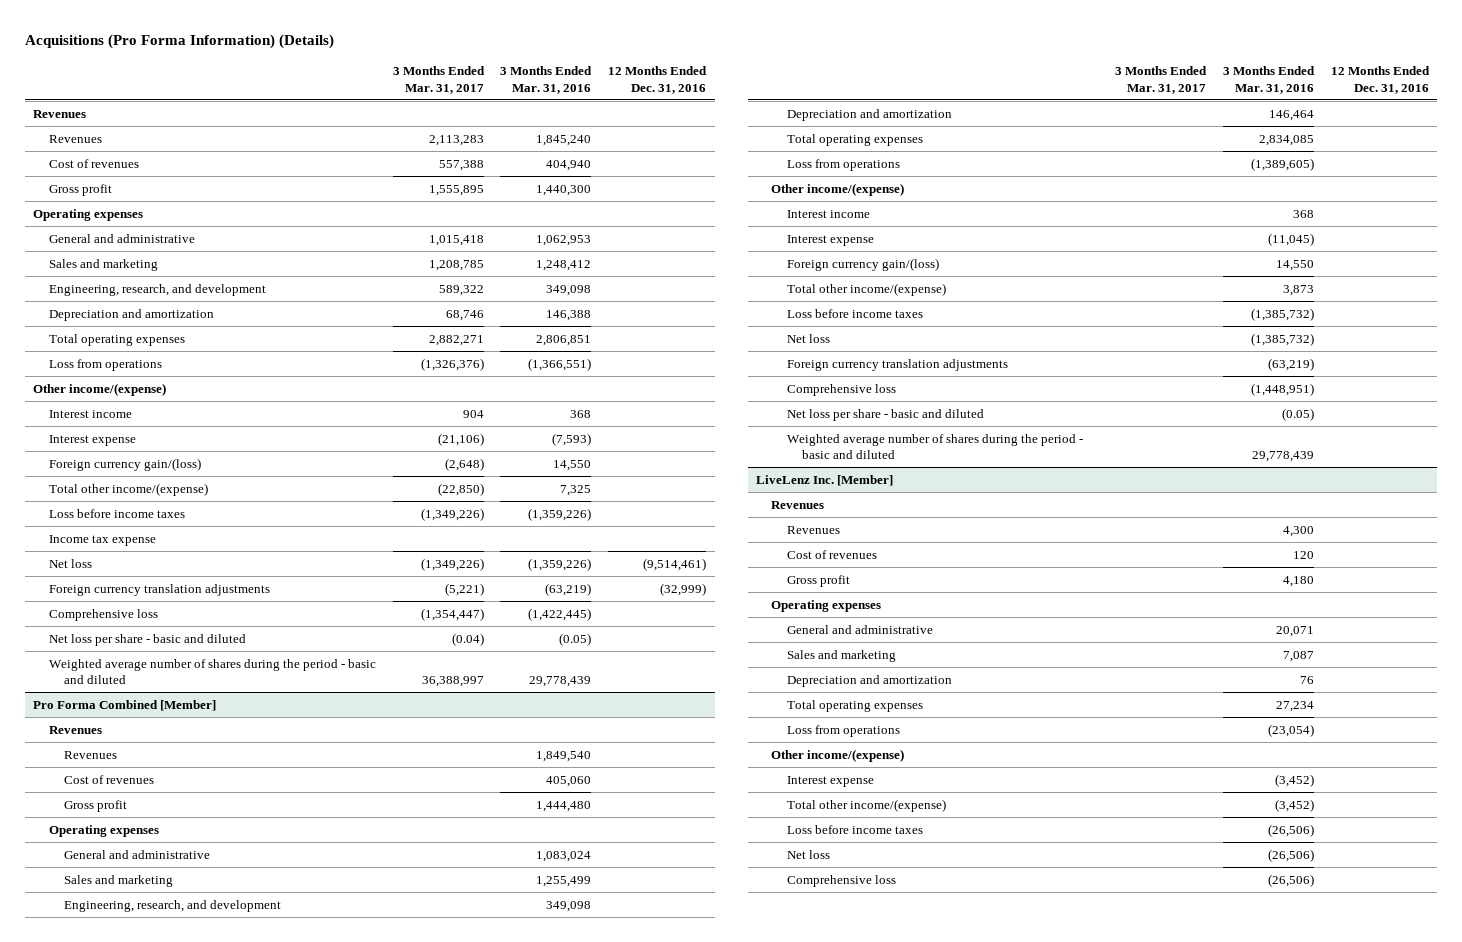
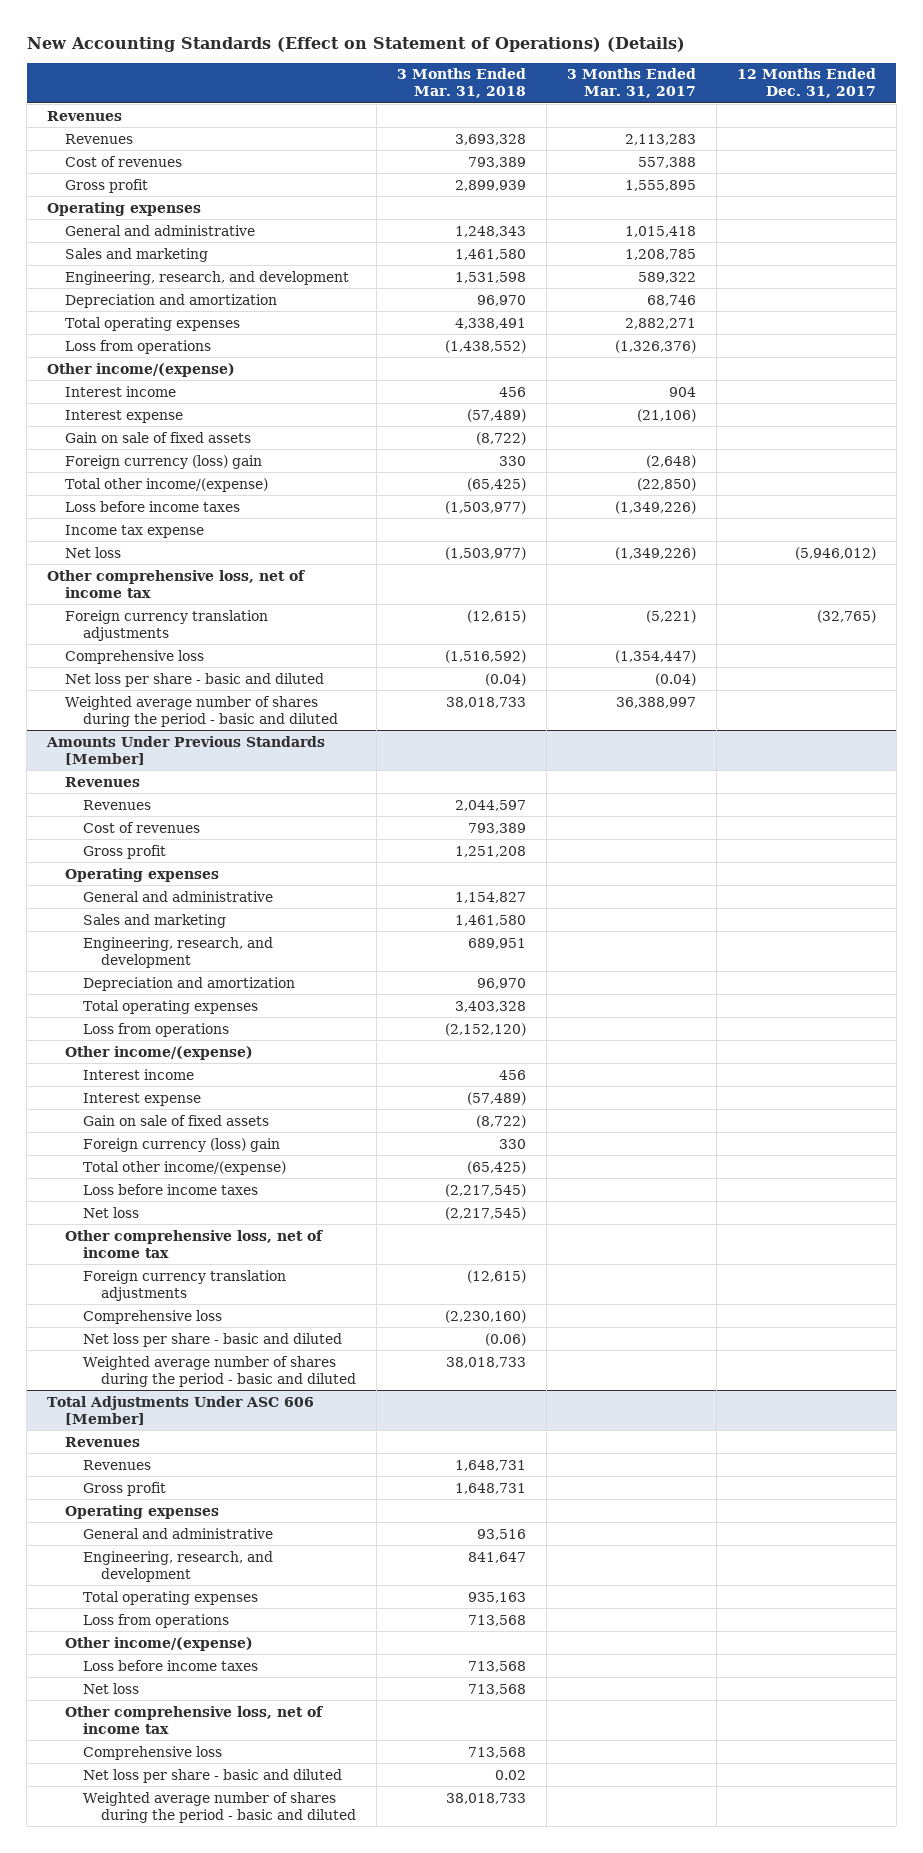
- Acquisitions (Pro Forma Information) (Details)
+ New Accounting Standards (Effect on Statement of Operations) (Details)
- | 3 Months Ended Mar. 31, 2017 | 3 Months Ended Mar. 31, 2016 | 12 Months Ended Dec. 31, 2016
+ | 3 Months Ended Mar. 31, 2018 | 3 Months Ended Mar. 31, 2017 | 12 Months Ended Dec. 31, 2017
- Foreign currency gain/(loss) | (2,648) | 14,550 |
+ Gain on sale of fixed assets | (8,722) | |
+ Foreign currency (loss) gain | 330 | (2,648) |
+ Other comprehensive loss, net of income tax
- Pro Forma Combined [Member]
- Revenues
- Revenues | | 1,849,540 |
- Cost of revenues | | 405,060 |
- Gross profit | | 1,444,480 |
- Operating expenses
- General and administrative | | 1,083,024 |
- Sales and marketing | | 1,255,499 |
- Engineering, research, and development | | 349,098 |
- Depreciation and amortization | | 146,464 |
- Total operating expenses | | 2,834,085 |
- Loss from operations | | (1,389,605) |
- Other income/(expense)
- Interest income | | 368 |
- Interest expense | | (11,045) |
- Foreign currency gain/(loss) | | 14,550 |
- Total other income/(expense) | | 3,873 |
- Loss before income taxes | | (1,385,732) |
- Net loss | | (1,385,732) |
- Foreign currency translation adjustments | | (63,219) |
- Comprehensive loss | | (1,448,951) |
- Net loss per share - basic and diluted | | (0.05) |
- Weighted average number of shares during the period - basic and diluted | | 29,778,439 |
- LiveLenz Inc. [Member]
- Revenues
- Revenues | | 4,300 |
- Cost of revenues | | 120 |
- Gross profit | | 4,180 |
- Operating expenses
- General and administrative | | 20,071 |
- Sales and marketing | | 7,087 |
- Depreciation and amortization | | 76 |
- Total operating expenses | | 27,234 |
- Loss from operations | | (23,054) |
- Other income/(expense)
- Interest expense | | (3,452) |
- Total other income/(expense) | | (3,452) |
- Loss before income taxes | | (26,506) |
- Net loss | | (26,506) |
- Comprehensive loss | | (26,506) |
+ Amounts Under Previous Standards [Member]
+ Revenues
+ Revenues | 2,044,597 | |
+ Cost of revenues | 793,389 | |
+ Gross profit | 1,251,208 | |
+ Operating expenses
+ General and administrative | 1,154,827 | |
+ Sales and marketing | 1,461,580 | |
+ Engineering, research, and development | 689,951 | |
+ Depreciation and amortization | 96,970 | |
+ Total operating expenses | 3,403,328 | |
+ Loss from operations | (2,152,120) | |
+ Other income/(expense)
+ Interest income | 456 | |
+ Interest expense | (57,489) | |
+ Gain on sale of fixed assets | (8,722) | |
+ Foreign currency (loss) gain | 330 | |
+ Total other income/(expense) | (65,425) | |
+ Loss before income taxes | (2,217,545) | |
+ Net loss | (2,217,545) | |
+ Other comprehensive loss, net of income tax
+ Foreign currency translation adjustments | (12,615) | |
+ Comprehensive loss | (2,230,160) | |
+ Net loss per share - basic and diluted | (0.06) | |
+ Weighted average number of shares during the period - basic and diluted | 38,018,733 | |
+ Total Adjustments Under ASC 606 [Member]
+ Revenues
+ Revenues | 1,648,731 | |
+ Gross profit | 1,648,731 | |
+ Operating expenses
+ General and administrative | 93,516 | |
+ Engineering, research, and development | 841,647 | |
+ Total operating expenses | 935,163 | |
+ Loss from operations | 713,568 | |
+ Other income/(expense)
+ Loss before income taxes | 713,568 | |
+ Net loss | 713,568 | |
+ Other comprehensive loss, net of income tax
+ Comprehensive loss | 713,568 | |
+ Net loss per share - basic and diluted | 0.02 | |
+ Weighted average number of shares during the period - basic and diluted | 38,018,733 | |

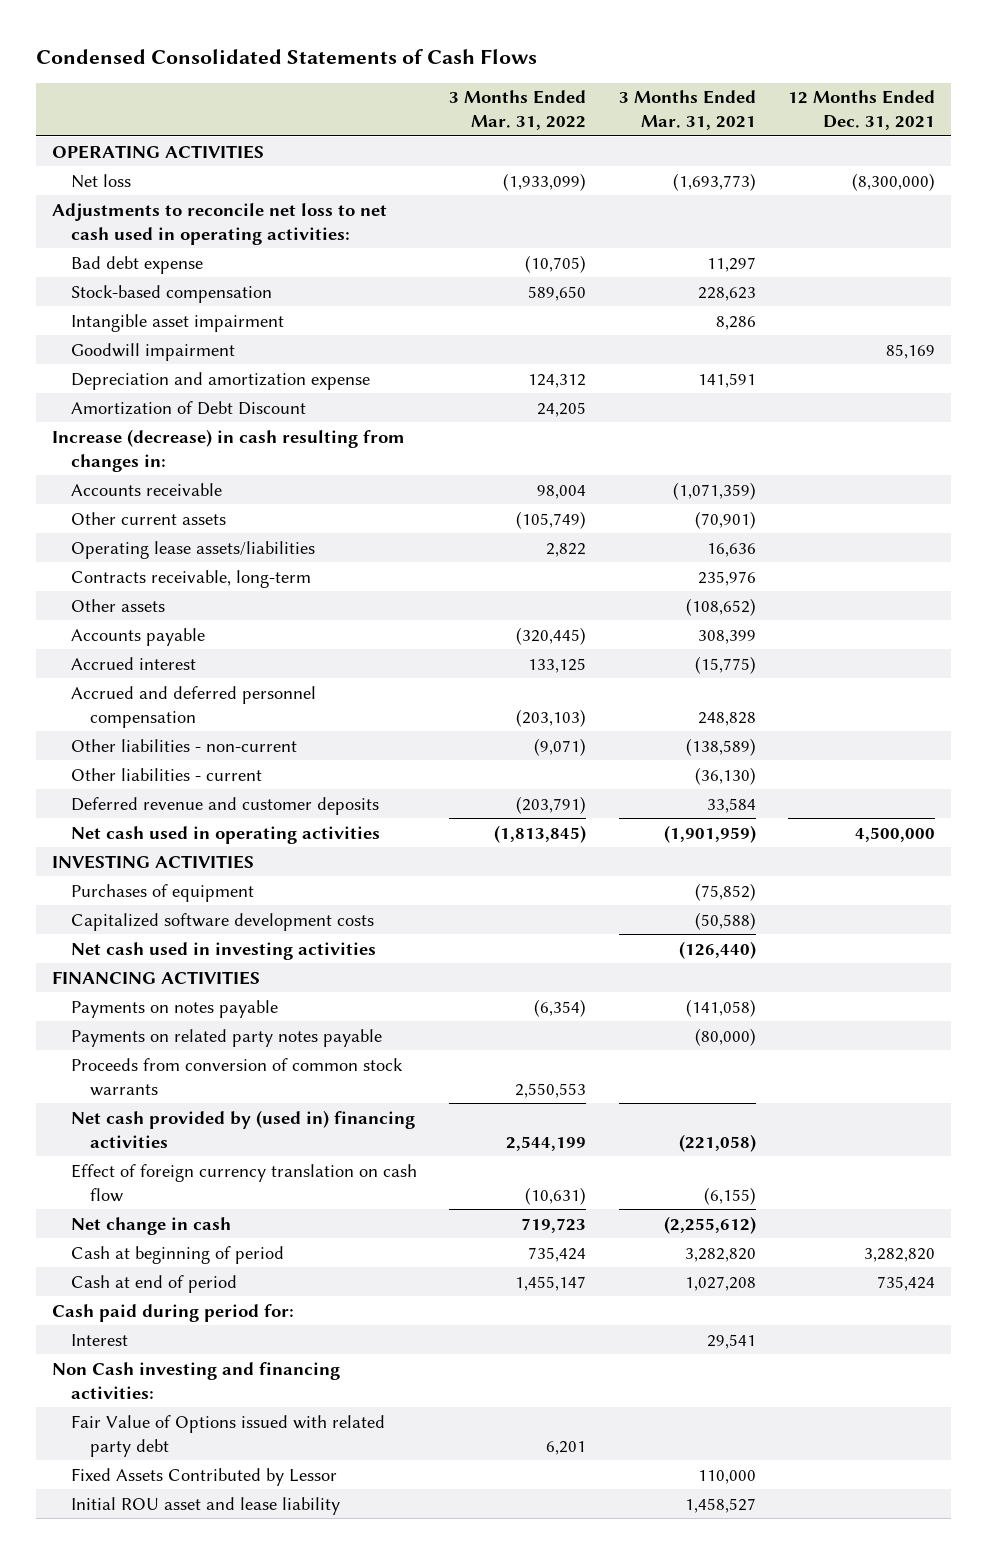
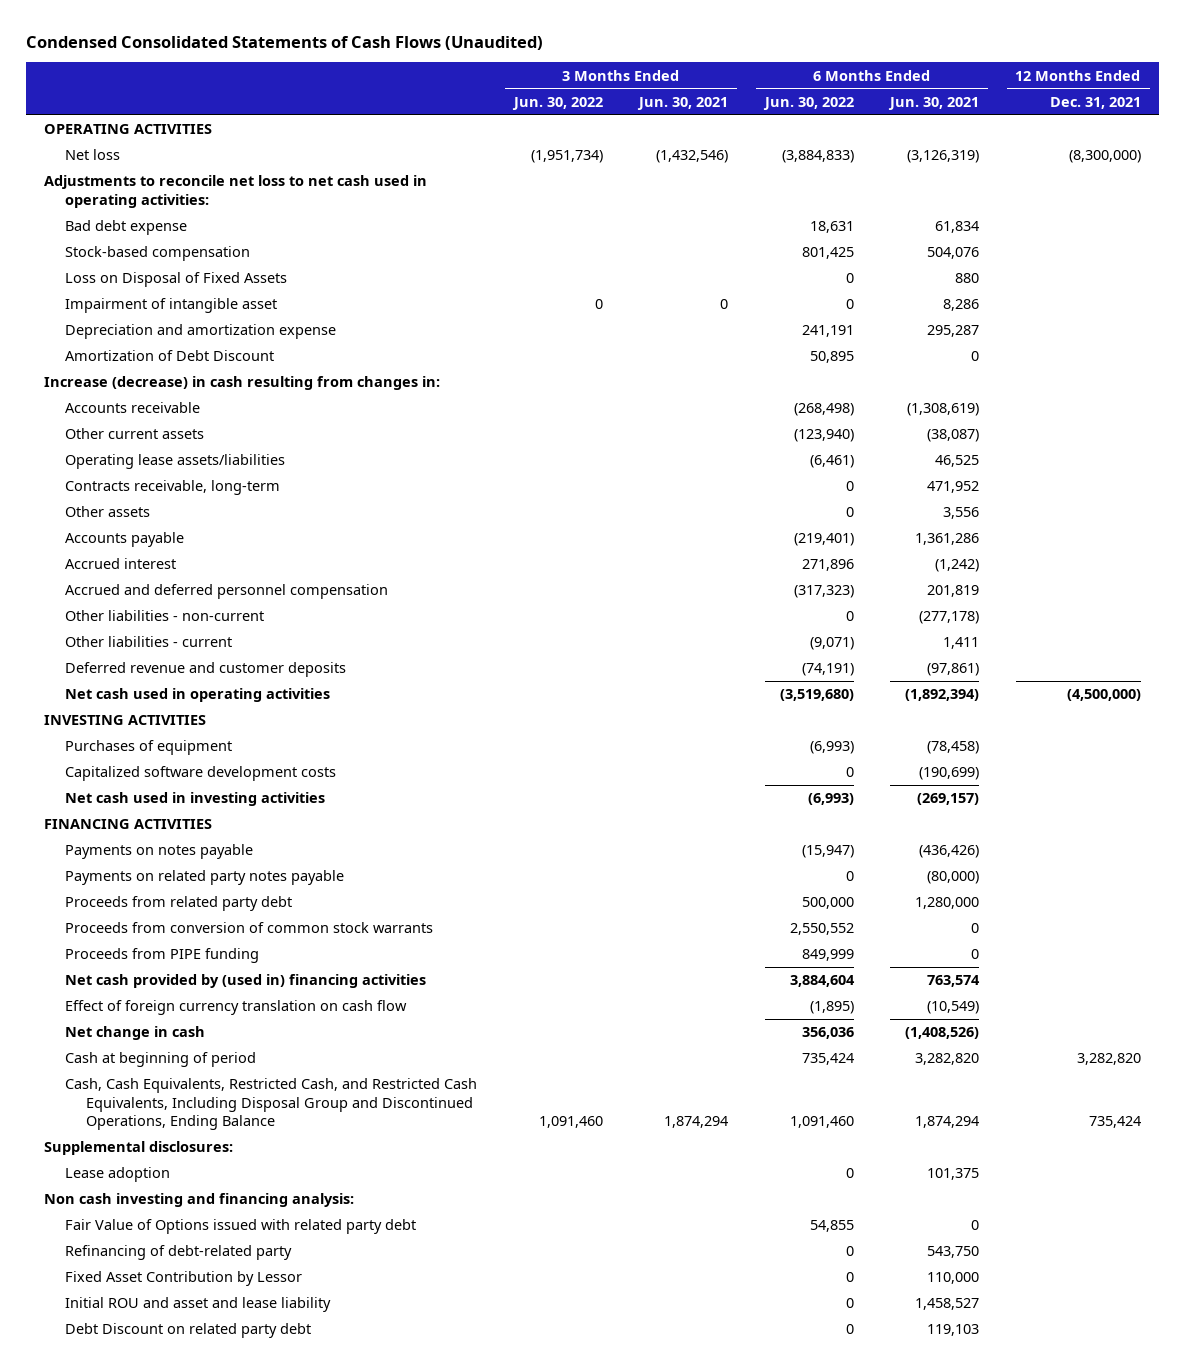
- Condensed Consolidated Statements of Cash Flows
+ Condensed Consolidated Statements of Cash Flows (Unaudited)
- | 3 Months Ended Mar. 31, 2022 | 3 Months Ended Mar. 31, 2021 | 12 Months Ended Dec. 31, 2021
+ | 3 Months Ended Jun. 30, 2022 | 3 Months Ended Jun. 30, 2021 | 6 Months Ended Jun. 30, 2022 | 6 Months Ended Jun. 30, 2021 | 12 Months Ended Dec. 31, 2021
- Intangible asset impairment | | 8,286 |
- Goodwill impairment | | | 85,169
+ Loss on Disposal of Fixed Assets | | | 0 | 880 |
+ Impairment of intangible asset | 0 | 0 | 0 | 8,286 |
- Net cash used in operating activities | (1,813,845) | (1,901,959) | 4,500,000
+ Net cash used in operating activities | | | (3,519,680) | (1,892,394) | (4,500,000)
+ Proceeds from related party debt | | | 500,000 | 1,280,000 |
+ Proceeds from PIPE funding | | | 849,999 | 0 |
- Cash at end of period | 1,455,147 | 1,027,208 | 735,424
- Cash paid during period for:
- Interest | | 29,541 |
- Non Cash investing and financing activities:
+ Cash, Cash Equivalents, Restricted Cash, and Restricted Cash Equivalents, Including Disposal Group and Discontinued Operations, Ending Balance | 1,091,460 | 1,874,294 | 1,091,460 | 1,874,294 | 735,424
+ Supplemental disclosures:
+ Lease adoption | | | 0 | 101,375 |
+ Non cash investing and financing analysis:
- Fixed Assets Contributed by Lessor | | 110,000 |
- Initial ROU asset and lease liability | | 1,458,527 |
+ Refinancing of debt-related party | | | 0 | 543,750 |
+ Fixed Asset Contribution by Lessor | | | 0 | 110,000 |
+ Initial ROU and asset and lease liability | | | 0 | 1,458,527 |
+ Debt Discount on related party debt | | | 0 | 119,103 |

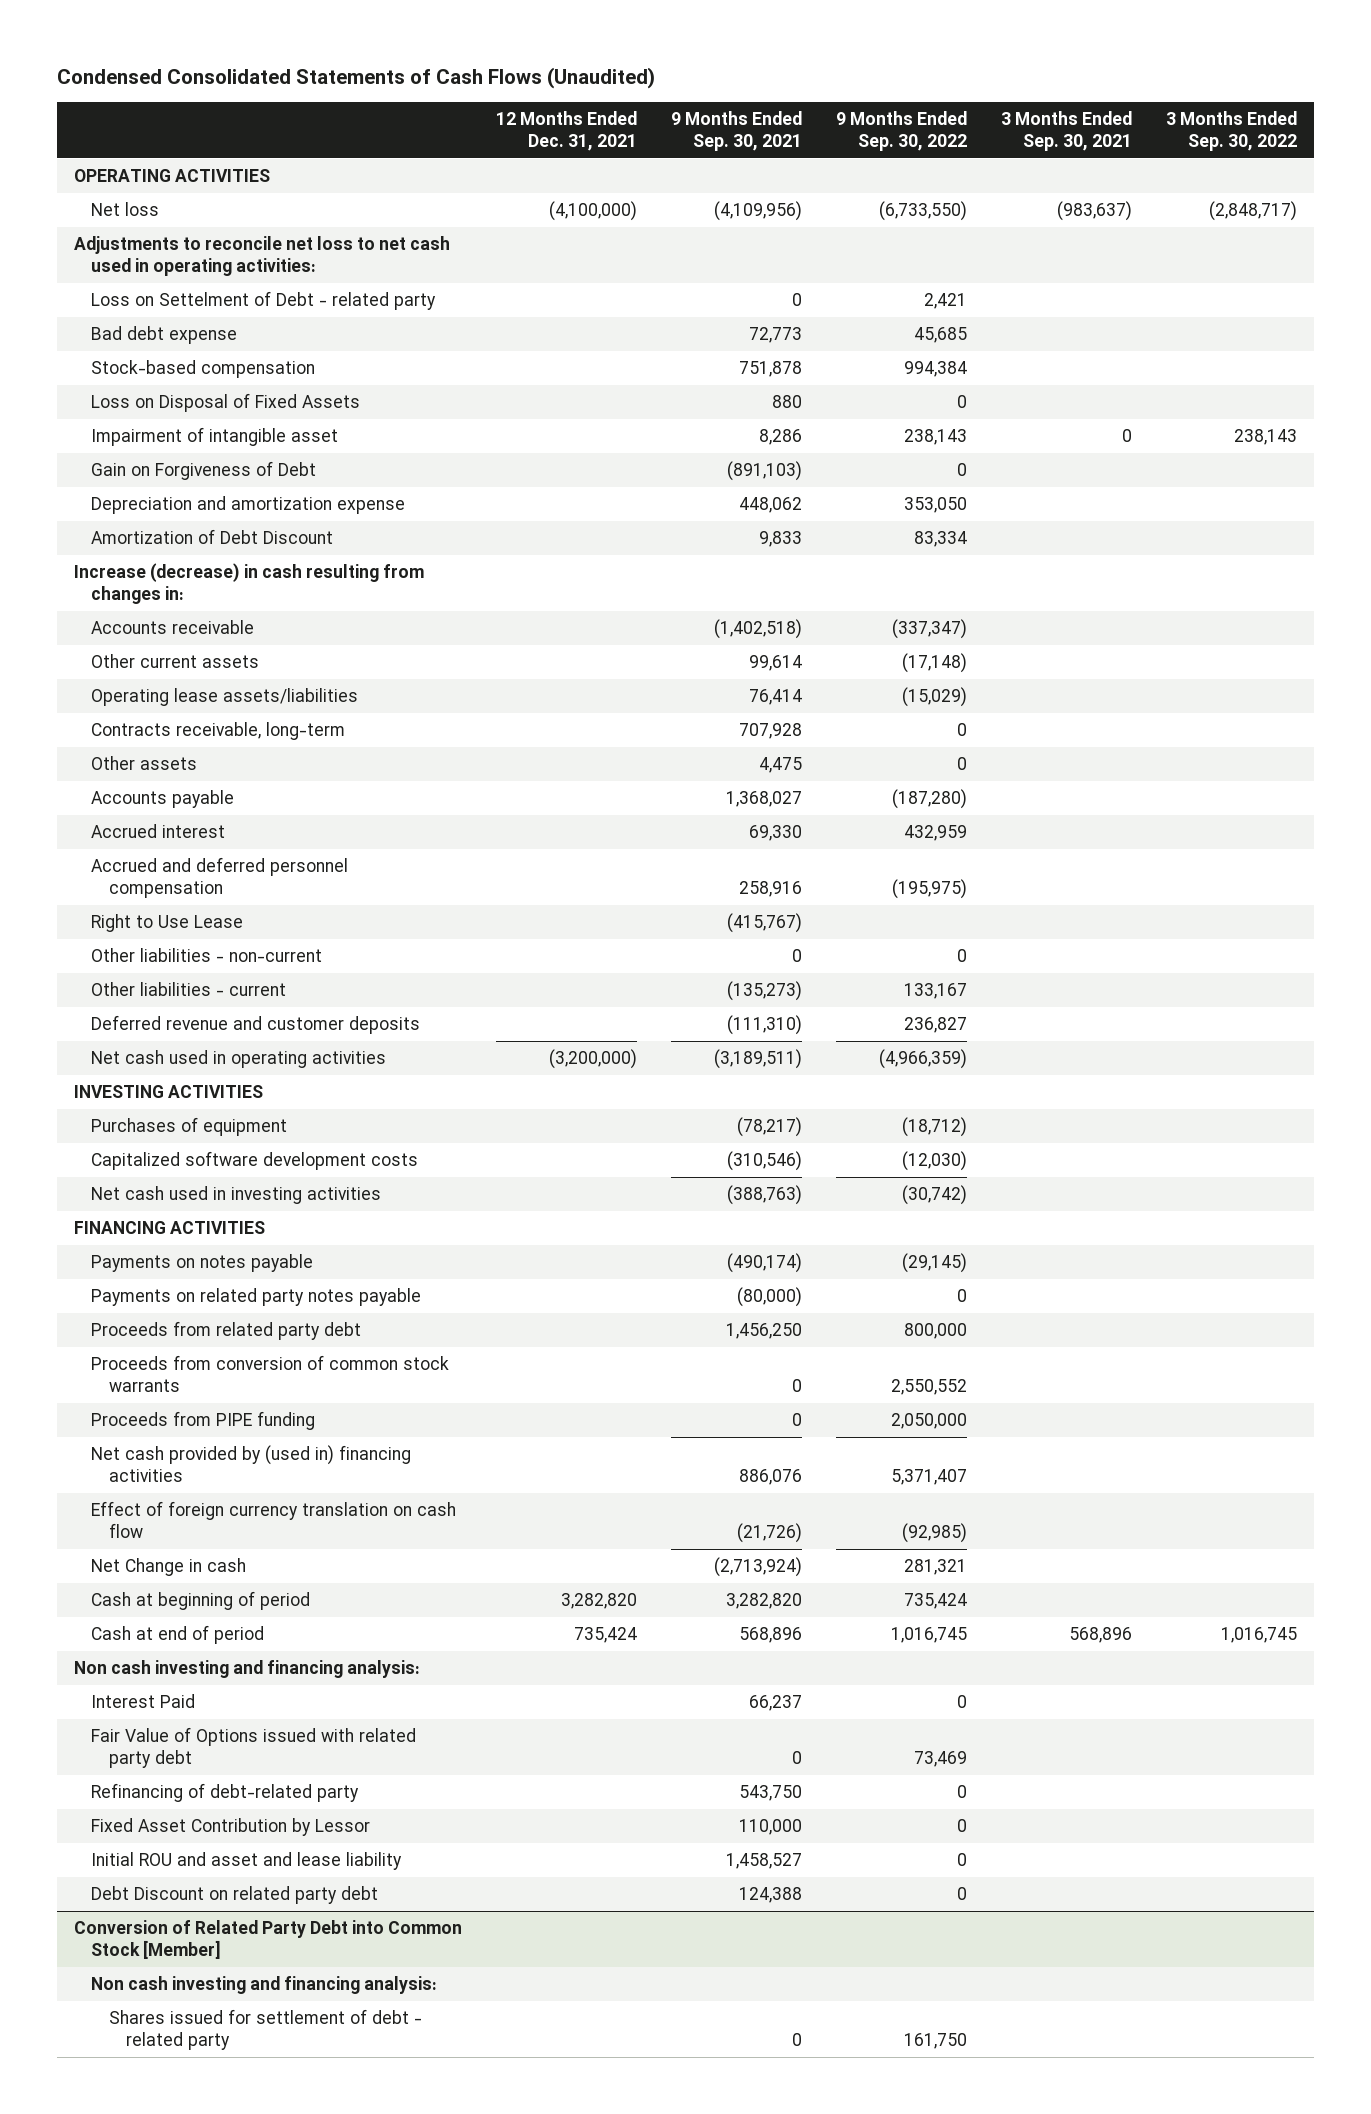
- | 3 Months Ended Jun. 30, 2022 | 3 Months Ended Jun. 30, 2021 | 6 Months Ended Jun. 30, 2022 | 6 Months Ended Jun. 30, 2021 | 12 Months Ended Dec. 31, 2021
+ | 12 Months Ended Dec. 31, 2021 | 9 Months Ended Sep. 30, 2021 | 9 Months Ended Sep. 30, 2022 | 3 Months Ended Sep. 30, 2021 | 3 Months Ended Sep. 30, 2022
- Net loss | (1,951,734) | (1,432,546) | (3,884,833) | (3,126,319) | (8,300,000)
+ Net loss | (4,100,000) | (4,109,956) | (6,733,550) | (983,637) | (2,848,717)
+ Loss on Settelment of Debt - related party | | 0 | 2,421 | |
+ Gain on Forgiveness of Debt | | (891,103) | 0 | |
+ Right to Use Lease | | (415,767) | | |
- Net cash used in operating activities | | | (3,519,680) | (1,892,394) | (4,500,000)
+ Net cash used in operating activities | (3,200,000) | (3,189,511) | (4,966,359) | |
- Net change in cash | | | 356,036 | (1,408,526) |
+ Net Change in cash | | (2,713,924) | 281,321 | |
- Cash, Cash Equivalents, Restricted Cash, and Restricted Cash Equivalents, Including Disposal Group and Discontinued Operations, Ending Balance | 1,091,460 | 1,874,294 | 1,091,460 | 1,874,294 | 735,424
- Supplemental disclosures:
- Lease adoption | | | 0 | 101,375 |
+ Cash at end of period | 735,424 | 568,896 | 1,016,745 | 568,896 | 1,016,745
+ Interest Paid | | 66,237 | 0 | |
+ Conversion of Related Party Debt into Common Stock [Member]
+ Non cash investing and financing analysis:
+ Shares issued for settlement of debt - related party | | 0 | 161,750 | |

